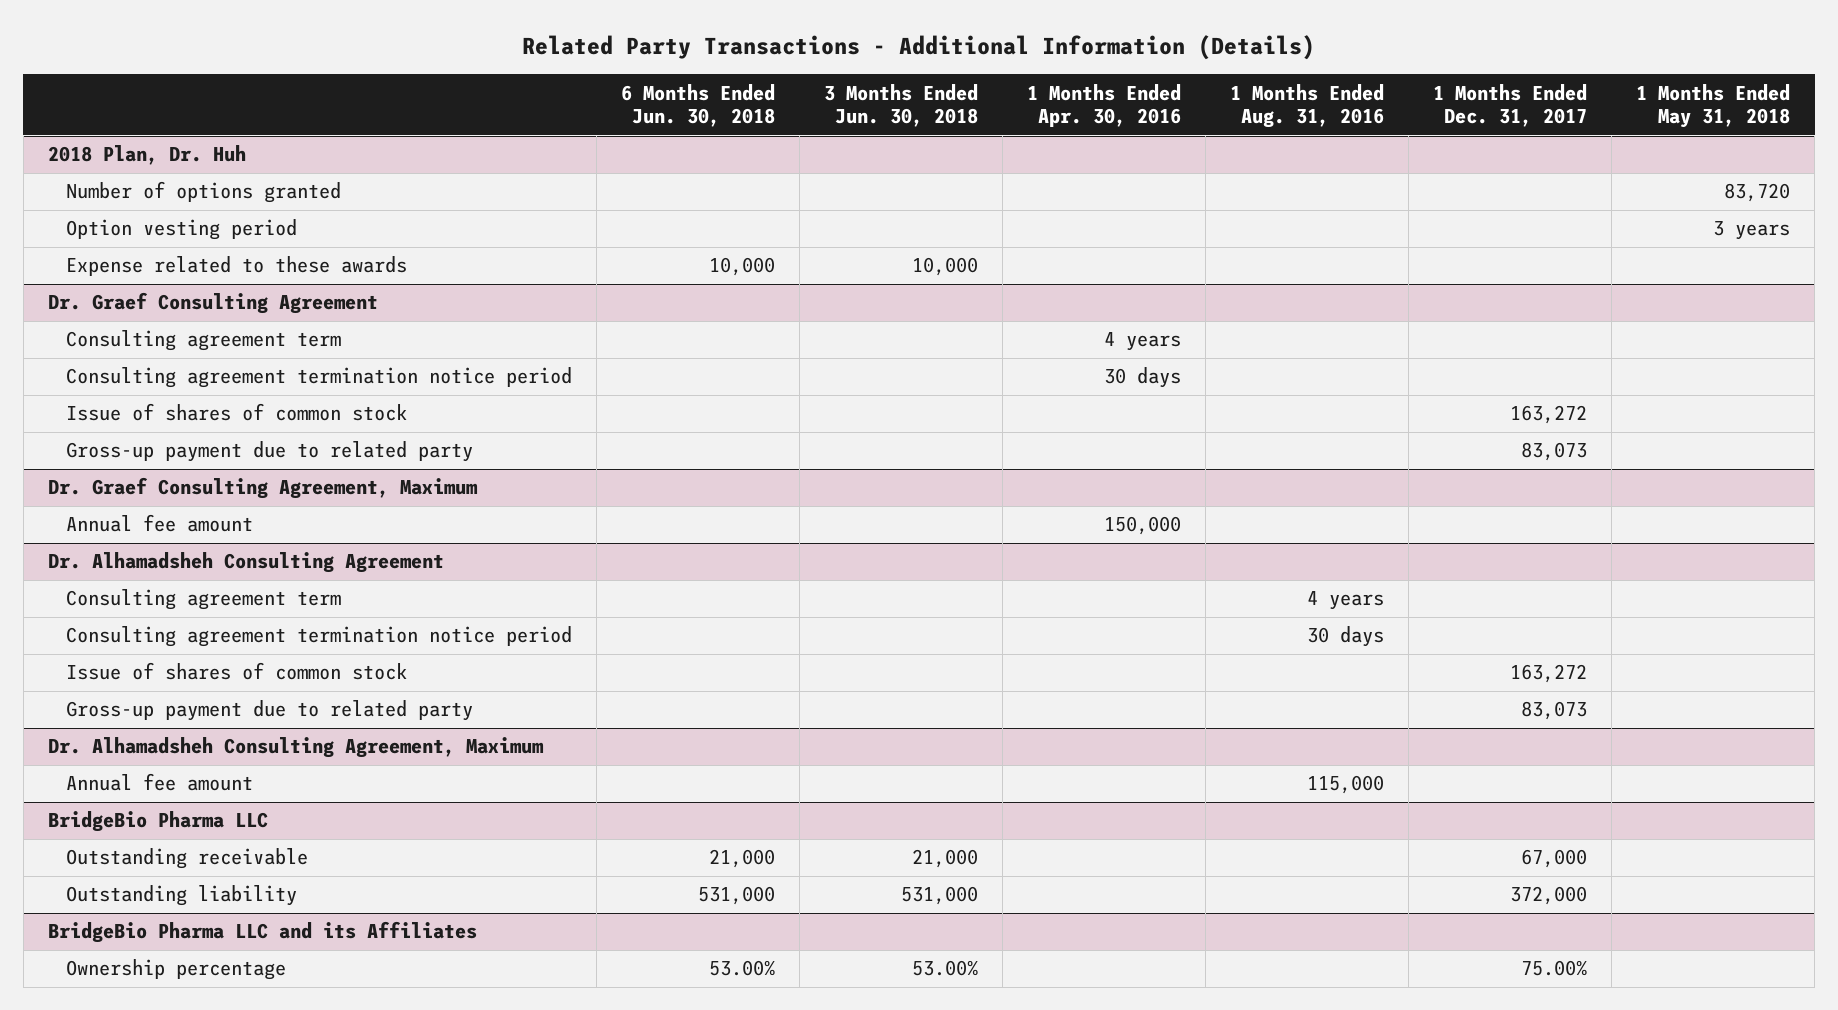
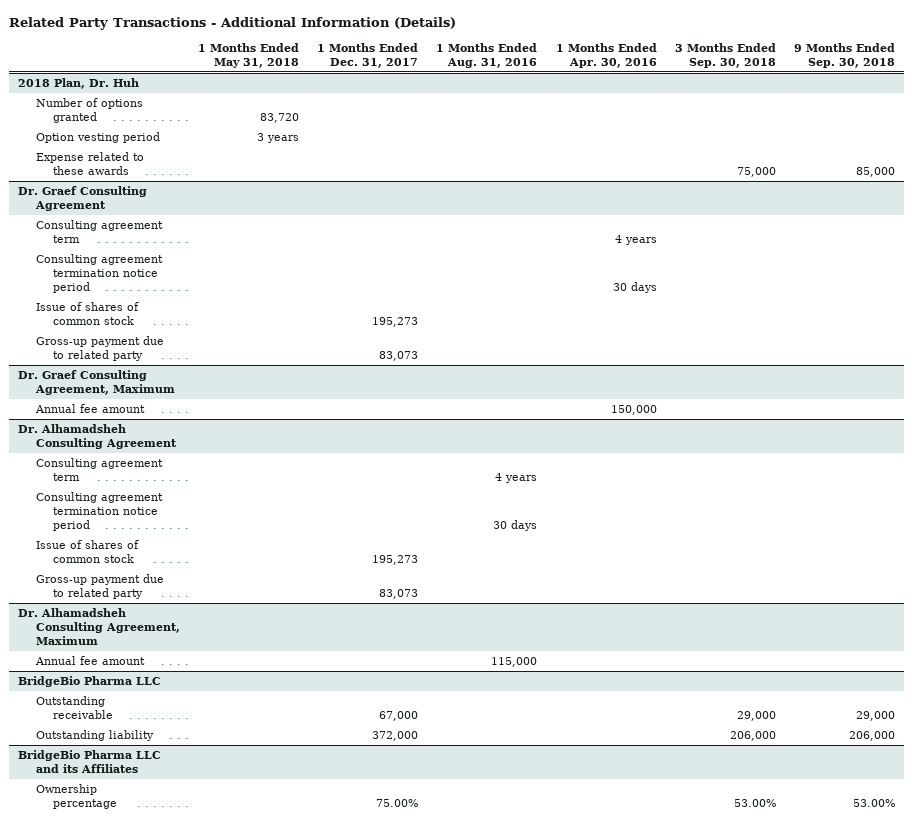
- | 6 Months Ended Jun. 30, 2018 | 3 Months Ended Jun. 30, 2018 | 1 Months Ended Apr. 30, 2016 | 1 Months Ended Aug. 31, 2016 | 1 Months Ended Dec. 31, 2017 | 1 Months Ended May 31, 2018
+ | 1 Months Ended May 31, 2018 | 1 Months Ended Dec. 31, 2017 | 1 Months Ended Aug. 31, 2016 | 1 Months Ended Apr. 30, 2016 | 3 Months Ended Sep. 30, 2018 | 9 Months Ended Sep. 30, 2018
@ Dr. Graef Consulting Agreement
- Issue of shares of common stock | | | | | 163,272 |
+ Issue of shares of common stock | | 195,273 | | | |
@ Dr. Alhamadsheh Consulting Agreement
- Issue of shares of common stock | | | | | 163,272 |
+ Issue of shares of common stock | | 195,273 | | | |

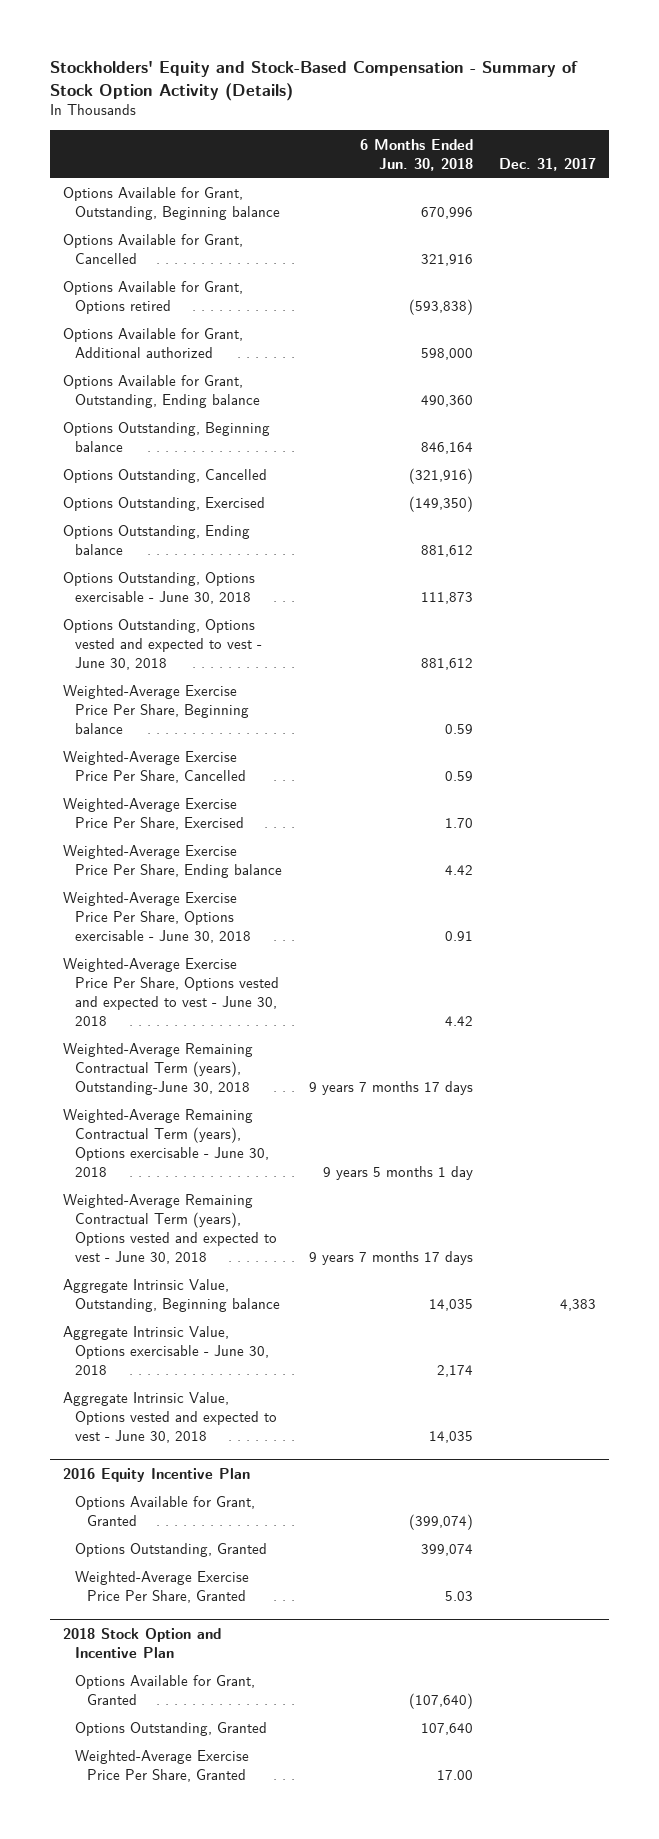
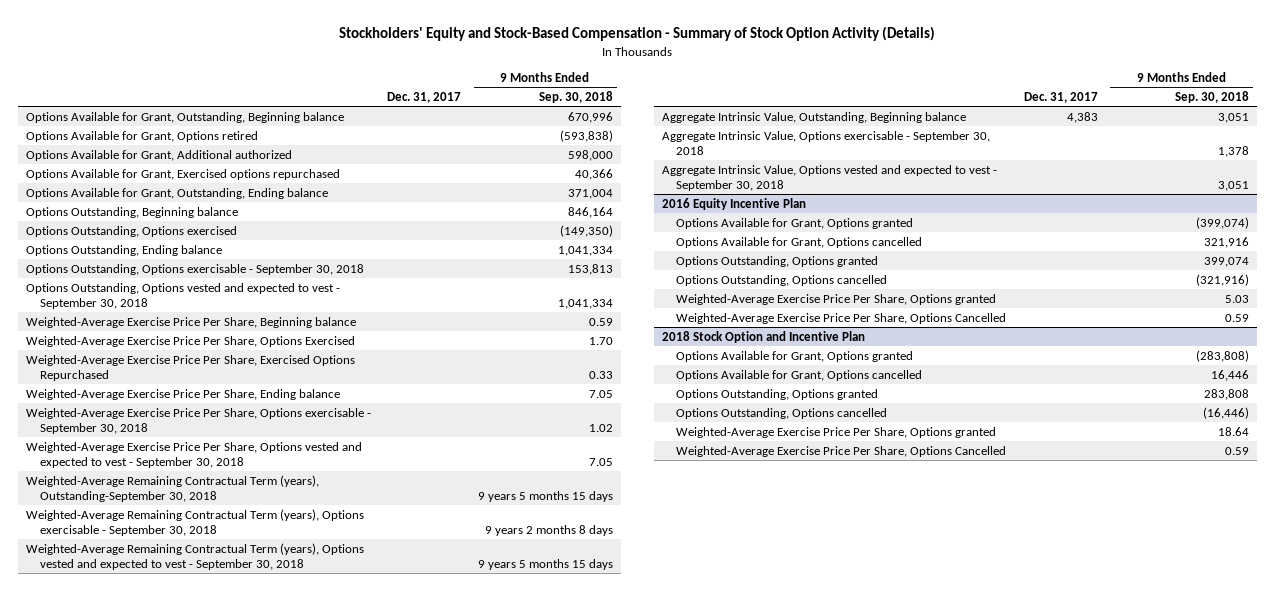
- | 6 Months Ended Jun. 30, 2018 | Dec. 31, 2017
+ | Dec. 31, 2017 | 9 Months Ended Sep. 30, 2018
- Options Available for Grant, Cancelled | 321,916 |
+ Options Available for Grant, Exercised options repurchased | | 40,366
- Options Outstanding, Cancelled | (321,916) |
- Options Outstanding, Exercised | (149,350) |
+ Options Outstanding, Options exercised | | (149,350)
- Options Outstanding, Options exercisable - June 30, 2018 | 111,873 |
- Options Outstanding, Options vested and expected to vest - June 30, 2018 | 881,612 |
+ Options Outstanding, Options exercisable - September 30, 2018 | | 153,813
+ Options Outstanding, Options vested and expected to vest - September 30, 2018 | | 1,041,334
- Weighted-Average Exercise Price Per Share, Cancelled | 0.59 |
- Weighted-Average Exercise Price Per Share, Exercised | 1.70 |
+ Weighted-Average Exercise Price Per Share, Options Exercised | | 1.70
+ Weighted-Average Exercise Price Per Share, Exercised Options Repurchased | | 0.33
- Weighted-Average Exercise Price Per Share, Options exercisable - June 30, 2018 | 0.91 |
- Weighted-Average Exercise Price Per Share, Options vested and expected to vest - June 30, 2018 | 4.42 |
- Weighted-Average Remaining Contractual Term (years), Outstanding-June 30, 2018 | 9 years 7 months 17 days |
- Weighted-Average Remaining Contractual Term (years), Options exercisable - June 30, 2018 | 9 years 5 months 1 day |
- Weighted-Average Remaining Contractual Term (years), Options vested and expected to vest - June 30, 2018 | 9 years 7 months 17 days |
+ Weighted-Average Exercise Price Per Share, Options exercisable - September 30, 2018 | | 1.02
+ Weighted-Average Exercise Price Per Share, Options vested and expected to vest - September 30, 2018 | | 7.05
+ Weighted-Average Remaining Contractual Term (years), Outstanding-September 30, 2018 | | 9 years 5 months 15 days
+ Weighted-Average Remaining Contractual Term (years), Options exercisable - September 30, 2018 | | 9 years 2 months 8 days
+ Weighted-Average Remaining Contractual Term (years), Options vested and expected to vest - September 30, 2018 | | 9 years 5 months 15 days
- Aggregate Intrinsic Value, Options exercisable - June 30, 2018 | 2,174 |
- Aggregate Intrinsic Value, Options vested and expected to vest - June 30, 2018 | 14,035 |
+ Aggregate Intrinsic Value, Options exercisable - September 30, 2018 | | 1,378
+ Aggregate Intrinsic Value, Options vested and expected to vest - September 30, 2018 | | 3,051
@ 2016 Equity Incentive Plan
- Options Available for Grant, Granted | (399,074) |
- Options Outstanding, Granted | 399,074 |
- Weighted-Average Exercise Price Per Share, Granted | 5.03 |
+ Options Available for Grant, Options granted | | (399,074)
+ Options Available for Grant, Options cancelled | | 321,916
+ Options Outstanding, Options granted | | 399,074
+ Options Outstanding, Options cancelled | | (321,916)
+ Weighted-Average Exercise Price Per Share, Options granted | | 5.03
+ Weighted-Average Exercise Price Per Share, Options Cancelled | | 0.59
@ 2018 Stock Option and Incentive Plan
- Options Available for Grant, Granted | (107,640) |
- Options Outstanding, Granted | 107,640 |
- Weighted-Average Exercise Price Per Share, Granted | 17.00 |
+ Options Available for Grant, Options granted | | (283,808)
+ Options Available for Grant, Options cancelled | | 16,446
+ Options Outstanding, Options granted | | 283,808
+ Options Outstanding, Options cancelled | | (16,446)
+ Weighted-Average Exercise Price Per Share, Options granted | | 18.64
+ Weighted-Average Exercise Price Per Share, Options Cancelled | | 0.59

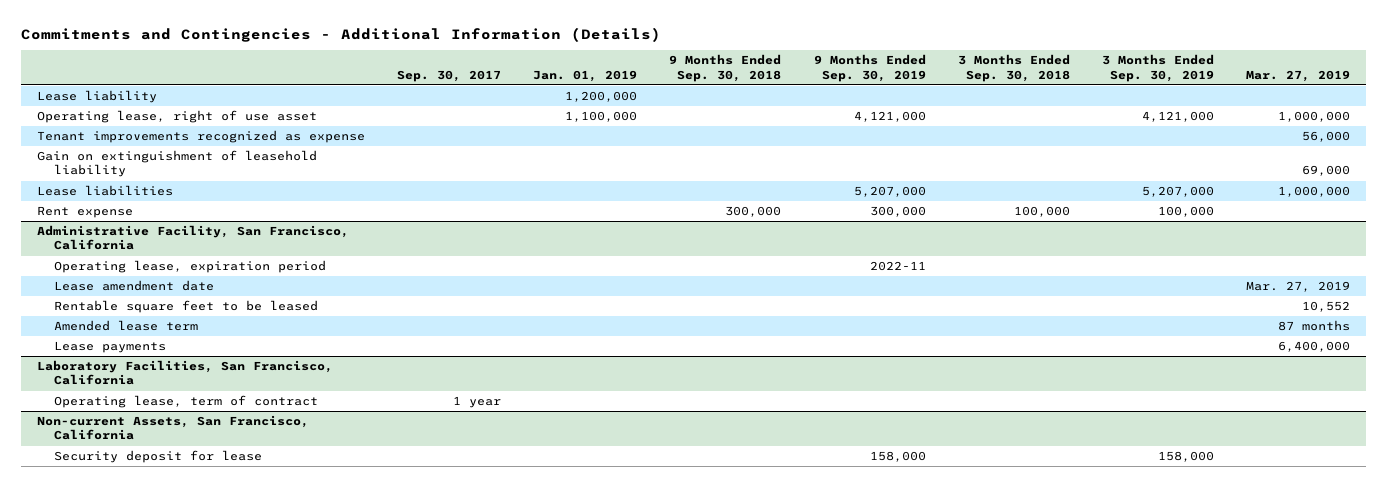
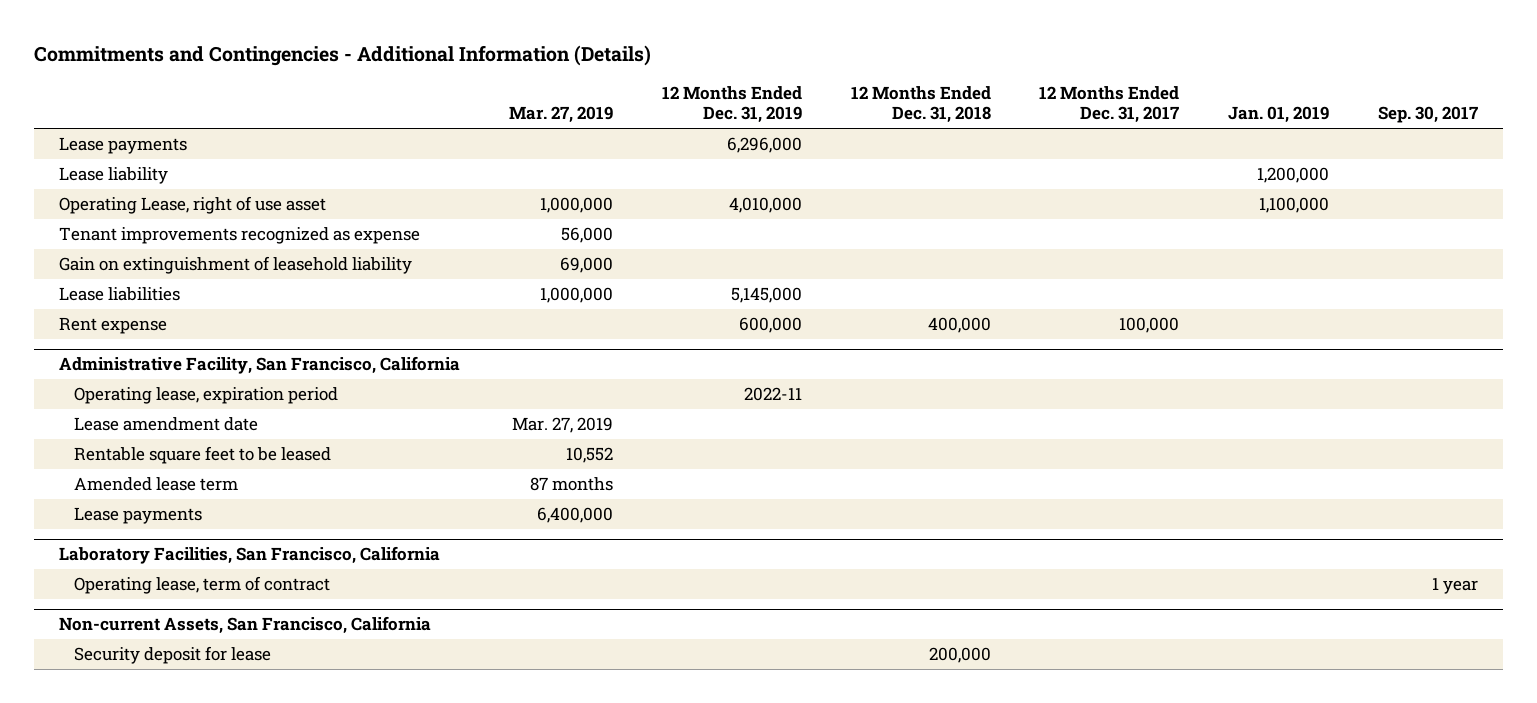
- | Sep. 30, 2017 | Jan. 01, 2019 | 9 Months Ended Sep. 30, 2018 | 9 Months Ended Sep. 30, 2019 | 3 Months Ended Sep. 30, 2018 | 3 Months Ended Sep. 30, 2019 | Mar. 27, 2019
+ | Mar. 27, 2019 | 12 Months Ended Dec. 31, 2019 | 12 Months Ended Dec. 31, 2018 | 12 Months Ended Dec. 31, 2017 | Jan. 01, 2019 | Sep. 30, 2017
+ Lease payments | | 6,296,000 | | | |
- Operating lease, right of use asset | | 1,100,000 | | 4,121,000 | | 4,121,000 | 1,000,000
+ Operating Lease, right of use asset | 1,000,000 | 4,010,000 | | | 1,100,000 |

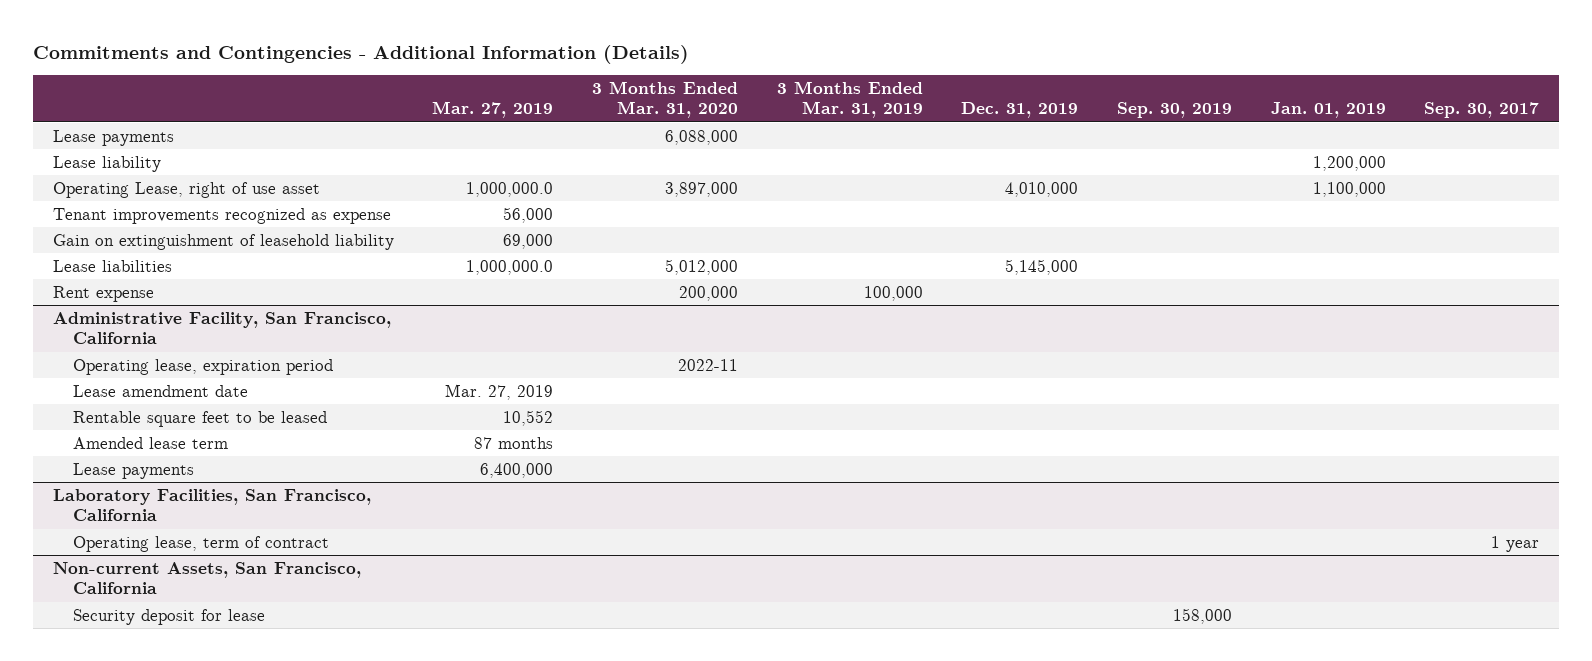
- | Mar. 27, 2019 | 12 Months Ended Dec. 31, 2019 | 12 Months Ended Dec. 31, 2018 | 12 Months Ended Dec. 31, 2017 | Jan. 01, 2019 | Sep. 30, 2017
+ | Mar. 27, 2019 | 3 Months Ended Mar. 31, 2020 | 3 Months Ended Mar. 31, 2019 | Dec. 31, 2019 | Sep. 30, 2019 | Jan. 01, 2019 | Sep. 30, 2017
- Operating Lease, right of use asset | 1,000,000 | 4,010,000 | | | 1,100,000 |
+ Operating Lease, right of use asset | 1,000,000.0 | 3,897,000 | | 4,010,000 | | 1,100,000 |
- Lease liabilities | 1,000,000 | 5,145,000 | | | |
+ Lease liabilities | 1,000,000.0 | 5,012,000 | | 5,145,000 | | |

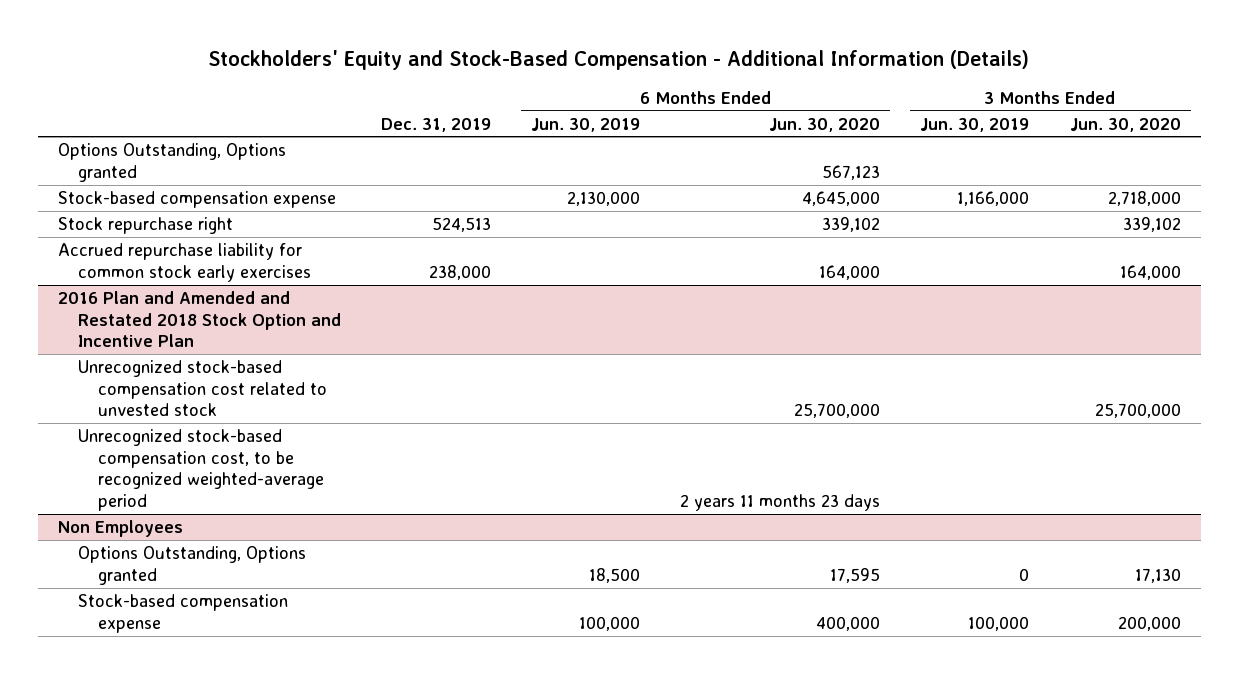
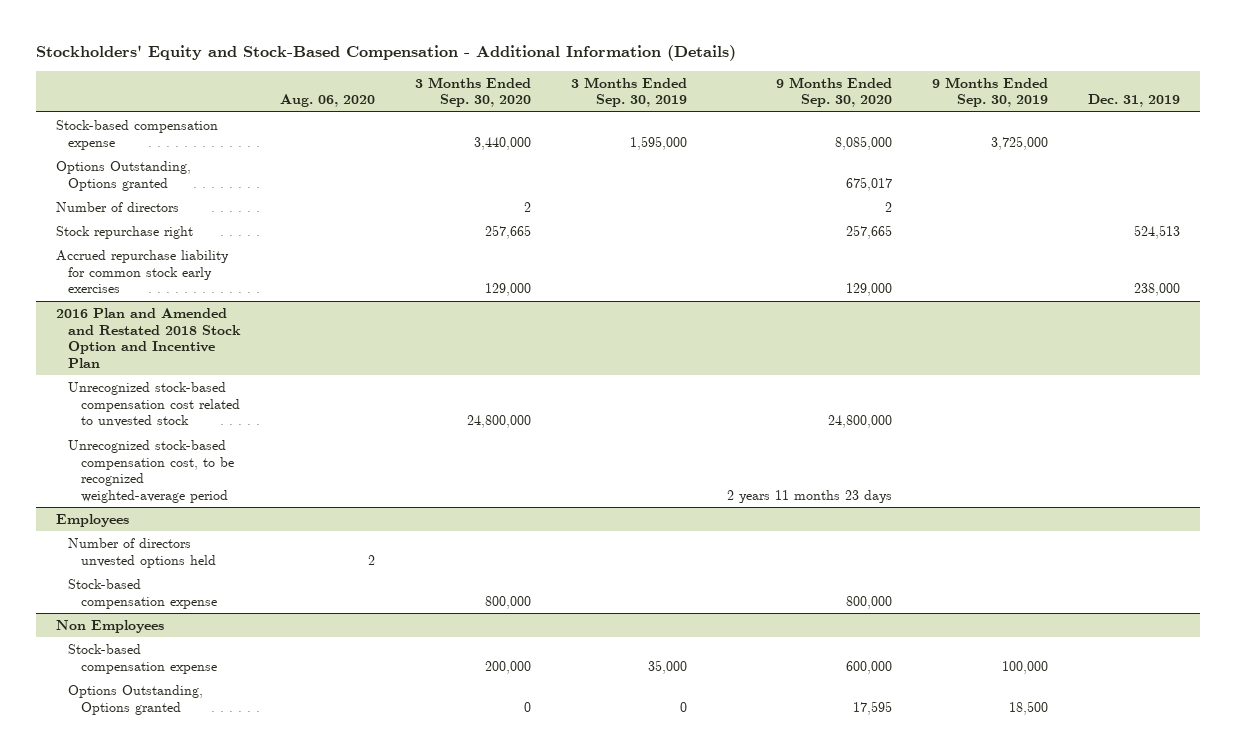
- | Dec. 31, 2019 | 6 Months Ended Jun. 30, 2019 | 6 Months Ended Jun. 30, 2020 | 3 Months Ended Jun. 30, 2019 | 3 Months Ended Jun. 30, 2020
+ | Aug. 06, 2020 | 3 Months Ended Sep. 30, 2020 | 3 Months Ended Sep. 30, 2019 | 9 Months Ended Sep. 30, 2020 | 9 Months Ended Sep. 30, 2019 | Dec. 31, 2019
moved down: Options Outstanding, Options granted | | | | 675,017 | |
+ Number of directors | | 2 | | 2 | |
+ Employees
+ Number of directors unvested options held | 2 | | | | |
+ Stock-based compensation expense | | 800,000 | | 800,000 | |
@ Non Employees
moved down: Options Outstanding, Options granted | | 0 | 0 | 17,595 | 18,500 |

